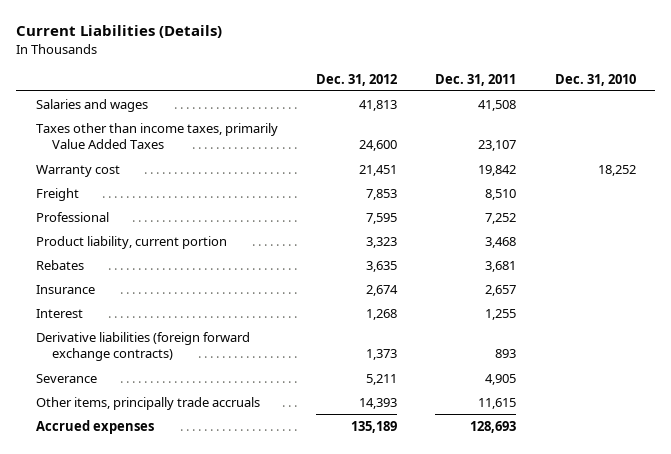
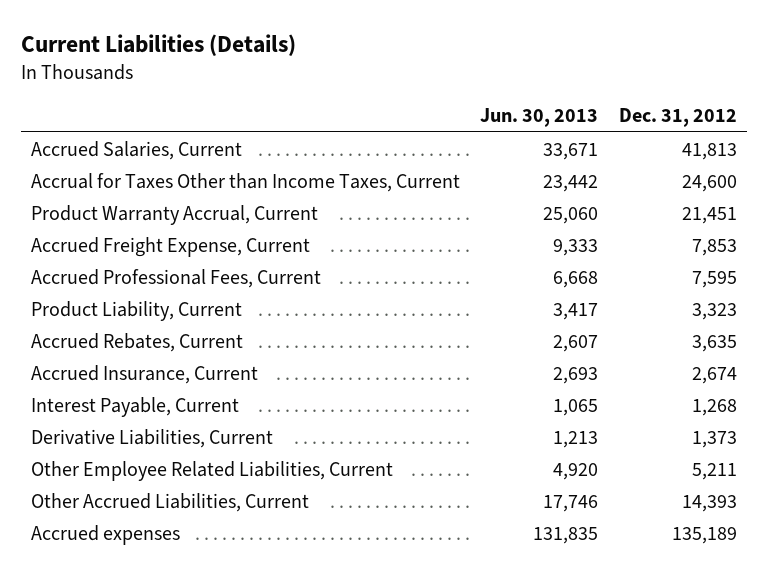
- | Dec. 31, 2012 | Dec. 31, 2011 | Dec. 31, 2010
+ | Jun. 30, 2013 | Dec. 31, 2012
- Salaries and wages | 41,813 | 41,508 |
- Taxes other than income taxes, primarily Value Added Taxes | 24,600 | 23,107 |
- Warranty cost | 21,451 | 19,842 | 18,252
- Freight | 7,853 | 8,510 |
- Professional | 7,595 | 7,252 |
- Product liability, current portion | 3,323 | 3,468 |
- Rebates | 3,635 | 3,681 |
- Insurance | 2,674 | 2,657 |
- Interest | 1,268 | 1,255 |
- Derivative liabilities (foreign forward exchange contracts) | 1,373 | 893 |
- Severance | 5,211 | 4,905 |
- Other items, principally trade accruals | 14,393 | 11,615 |
+ Accrued Salaries, Current | 33,671 | 41,813
+ Accrual for Taxes Other than Income Taxes, Current | 23,442 | 24,600
+ Product Warranty Accrual, Current | 25,060 | 21,451
+ Accrued Freight Expense, Current | 9,333 | 7,853
+ Accrued Professional Fees, Current | 6,668 | 7,595
+ Product Liability, Current | 3,417 | 3,323
+ Accrued Rebates, Current | 2,607 | 3,635
+ Accrued Insurance, Current | 2,693 | 2,674
+ Interest Payable, Current | 1,065 | 1,268
+ Derivative Liabilities, Current | 1,213 | 1,373
+ Other Employee Related Liabilities, Current | 4,920 | 5,211
+ Other Accrued Liabilities, Current | 17,746 | 14,393

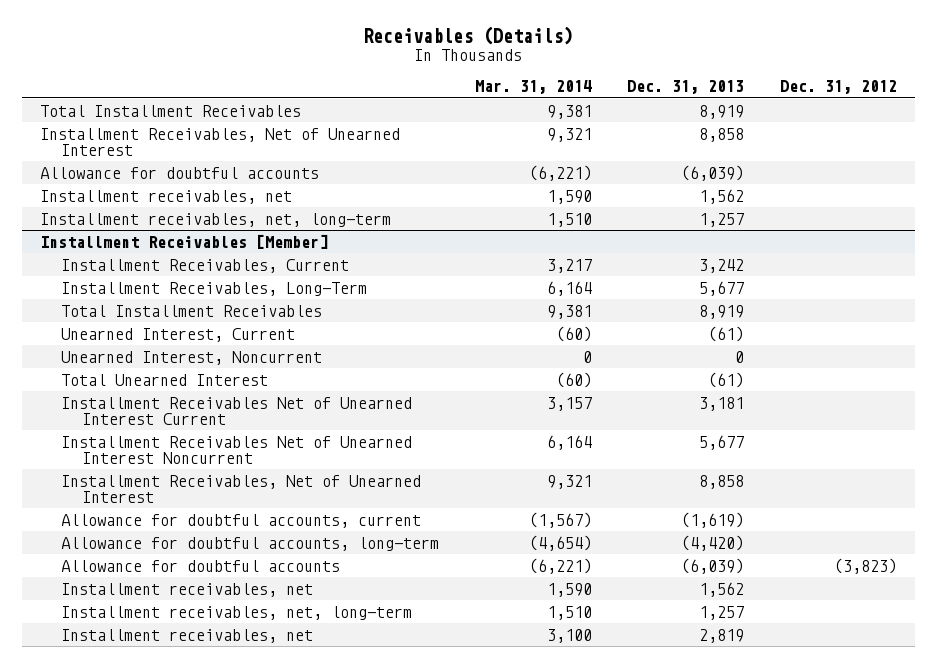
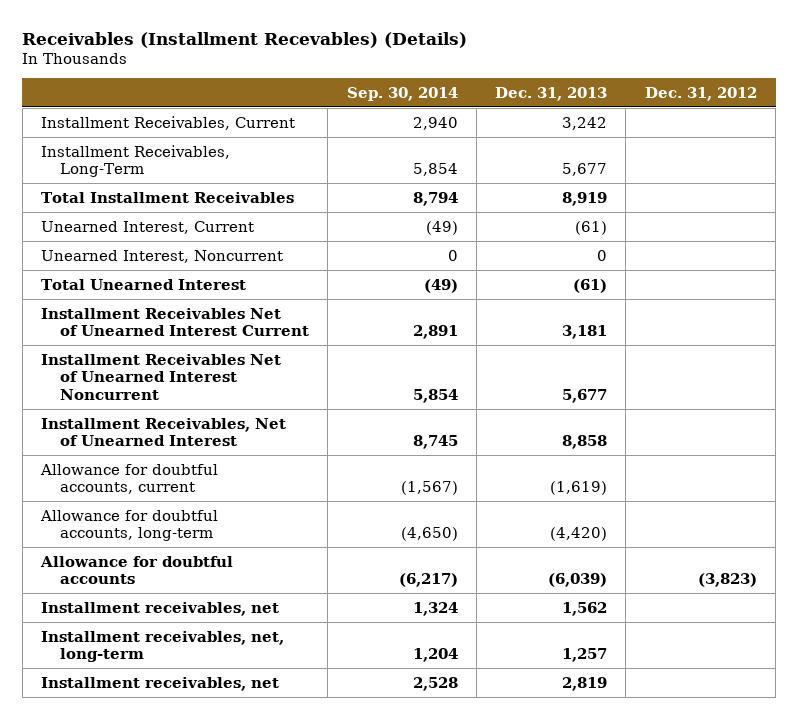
- Receivables (Details)
+ Receivables (Installment Recevables) (Details)
- | Mar. 31, 2014 | Dec. 31, 2013 | Dec. 31, 2012
+ | Sep. 30, 2014 | Dec. 31, 2013 | Dec. 31, 2012
- Total Installment Receivables | 9,381 | 8,919 |
- Installment Receivables, Net of Unearned Interest | 9,321 | 8,858 |
- Allowance for doubtful accounts | (6,221) | (6,039) |
- Installment receivables, net | 1,590 | 1,562 |
- Installment receivables, net, long-term | 1,510 | 1,257 |
- Installment Receivables [Member]

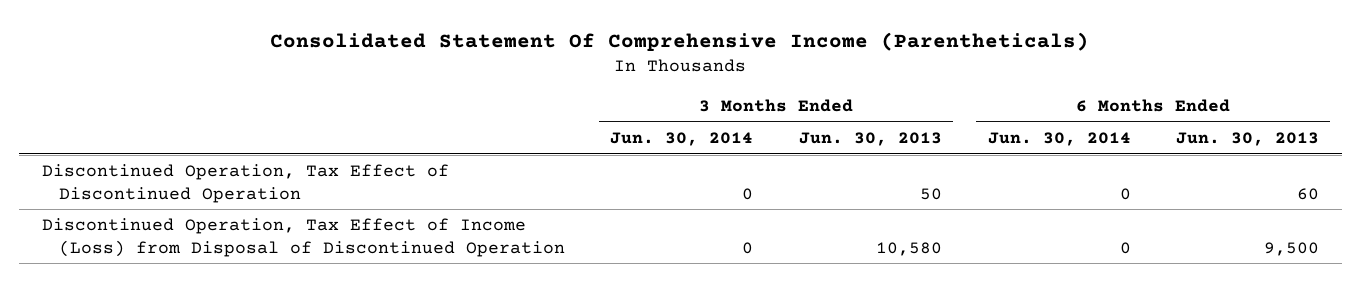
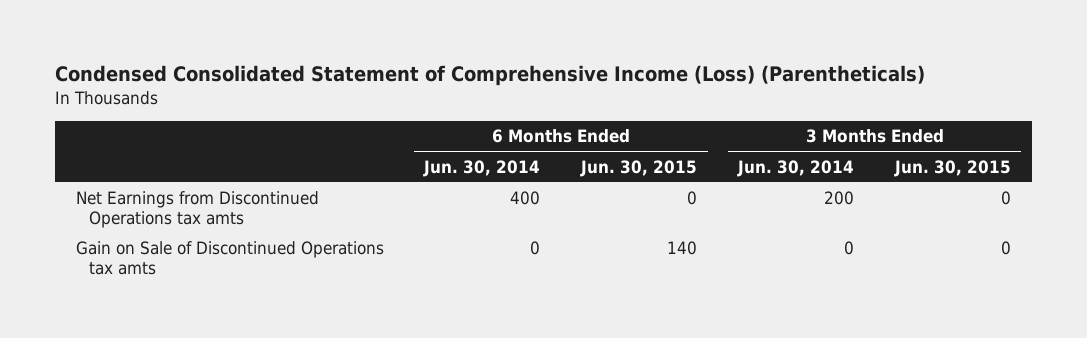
- Consolidated Statement Of Comprehensive Income (Parentheticals)
+ Condensed Consolidated Statement of Comprehensive Income (Loss) (Parentheticals)
- | 3 Months Ended Jun. 30, 2014 | 3 Months Ended Jun. 30, 2013 | 6 Months Ended Jun. 30, 2014 | 6 Months Ended Jun. 30, 2013
+ | 6 Months Ended Jun. 30, 2014 | 6 Months Ended Jun. 30, 2015 | 3 Months Ended Jun. 30, 2014 | 3 Months Ended Jun. 30, 2015
- Discontinued Operation, Tax Effect of Discontinued Operation | 0 | 50 | 0 | 60
- Discontinued Operation, Tax Effect of Income (Loss) from Disposal of Discontinued Operation | 0 | 10,580 | 0 | 9,500
+ Net Earnings from Discontinued Operations tax amts | 400 | 0 | 200 | 0
+ Gain on Sale of Discontinued Operations tax amts | 0 | 140 | 0 | 0

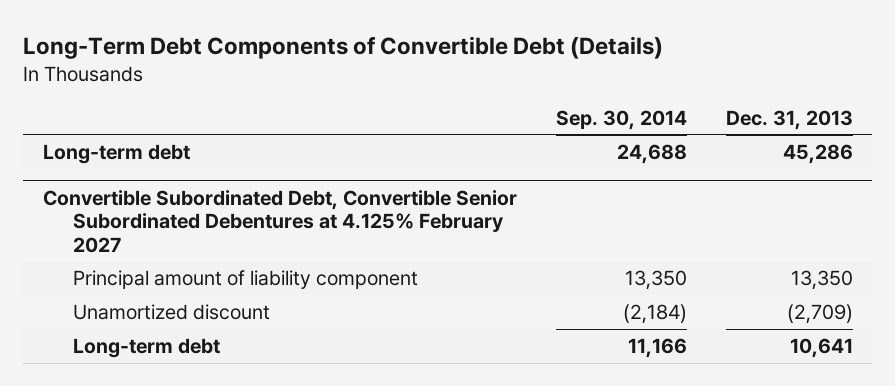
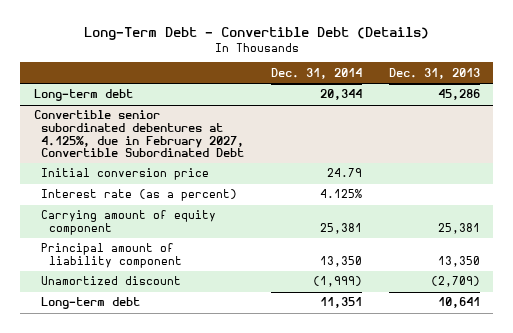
- Long-Term Debt Components of Convertible Debt (Details)
+ Long-Term Debt - Convertible Debt (Details)
- | Sep. 30, 2014 | Dec. 31, 2013
+ | Dec. 31, 2014 | Dec. 31, 2013
- Convertible Subordinated Debt, Convertible Senior Subordinated Debentures at 4.125% February 2027
+ Convertible senior subordinated debentures at 4.125%, due in February 2027, Convertible Subordinated Debt
+ Initial conversion price | 24.79 |
+ Interest rate (as a percent) | 4.125% |
+ Carrying amount of equity component | 25,381 | 25,381

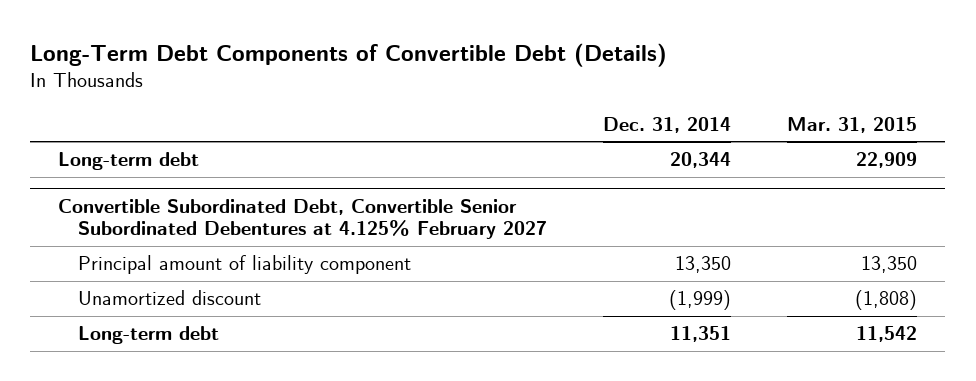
- Long-Term Debt - Convertible Debt (Details)
+ Long-Term Debt Components of Convertible Debt (Details)
- | Dec. 31, 2014 | Dec. 31, 2013
+ | Dec. 31, 2014 | Mar. 31, 2015
- Convertible senior subordinated debentures at 4.125%, due in February 2027, Convertible Subordinated Debt
- Initial conversion price | 24.79 |
- Interest rate (as a percent) | 4.125% |
- Carrying amount of equity component | 25,381 | 25,381
+ Convertible Subordinated Debt, Convertible Senior Subordinated Debentures at 4.125% February 2027

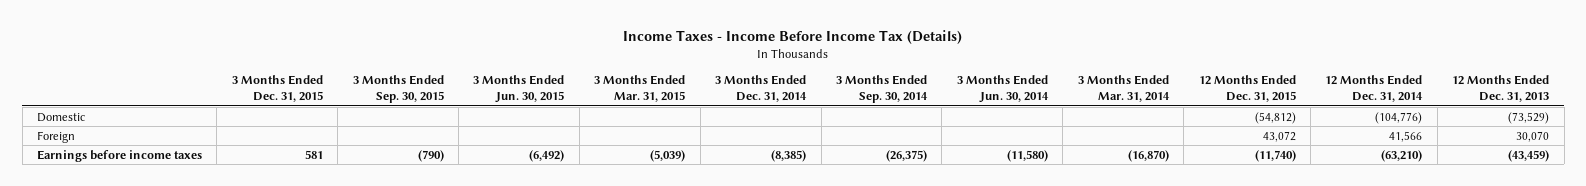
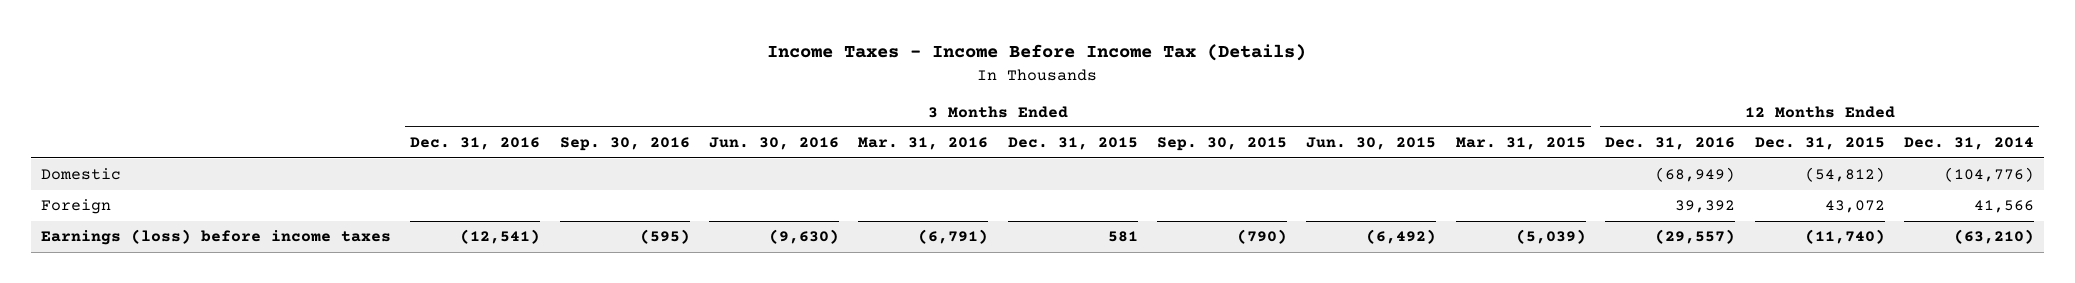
- | 3 Months Ended Dec. 31, 2015 | 3 Months Ended Sep. 30, 2015 | 3 Months Ended Jun. 30, 2015 | 3 Months Ended Mar. 31, 2015 | 3 Months Ended Dec. 31, 2014 | 3 Months Ended Sep. 30, 2014 | 3 Months Ended Jun. 30, 2014 | 3 Months Ended Mar. 31, 2014 | 12 Months Ended Dec. 31, 2015 | 12 Months Ended Dec. 31, 2014 | 12 Months Ended Dec. 31, 2013
+ | 3 Months Ended Dec. 31, 2016 | 3 Months Ended Sep. 30, 2016 | 3 Months Ended Jun. 30, 2016 | 3 Months Ended Mar. 31, 2016 | 3 Months Ended Dec. 31, 2015 | 3 Months Ended Sep. 30, 2015 | 3 Months Ended Jun. 30, 2015 | 3 Months Ended Mar. 31, 2015 | 12 Months Ended Dec. 31, 2016 | 12 Months Ended Dec. 31, 2015 | 12 Months Ended Dec. 31, 2014
- Earnings before income taxes | 581 | (790) | (6,492) | (5,039) | (8,385) | (26,375) | (11,580) | (16,870) | (11,740) | (63,210) | (43,459)
+ Earnings (loss) before income taxes | (12,541) | (595) | (9,630) | (6,791) | 581 | (790) | (6,492) | (5,039) | (29,557) | (11,740) | (63,210)

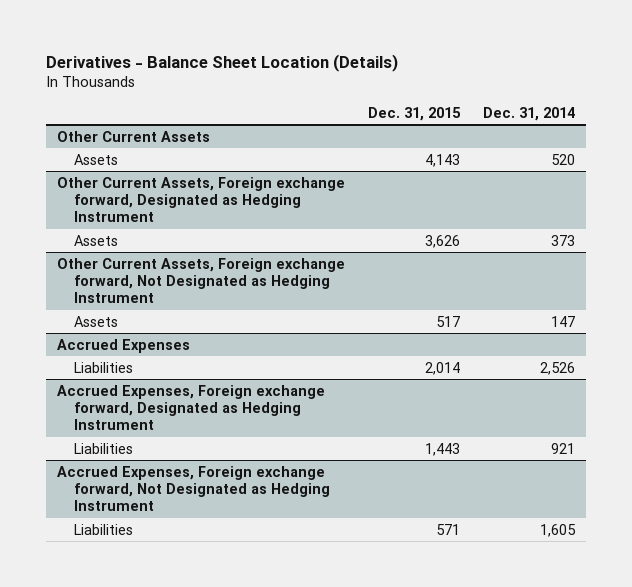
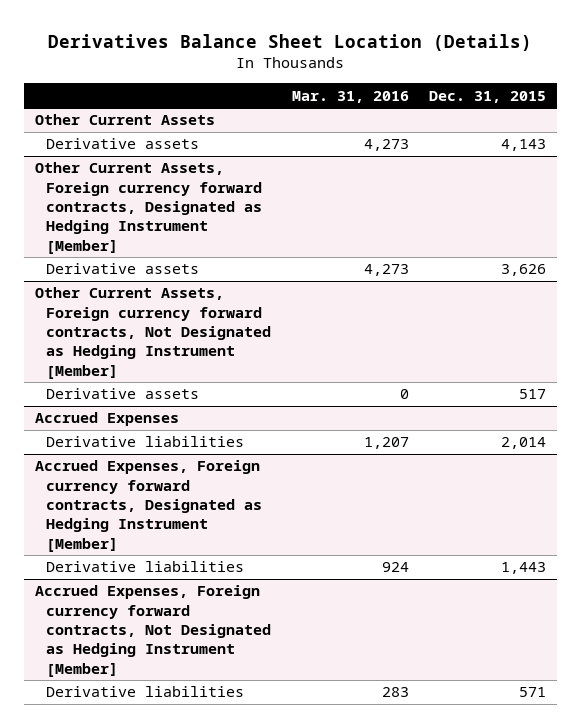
- Derivatives - Balance Sheet Location (Details)
+ Derivatives Balance Sheet Location (Details)
- | Dec. 31, 2015 | Dec. 31, 2014
+ | Mar. 31, 2016 | Dec. 31, 2015
@ Other Current Assets
- Assets | 4,143 | 520
- Other Current Assets, Foreign exchange forward, Designated as Hedging Instrument
- Assets | 3,626 | 373
- Other Current Assets, Foreign exchange forward, Not Designated as Hedging Instrument
- Assets | 517 | 147
@ Other Current Assets
+ Derivative assets | 4,273 | 4,143
+ Other Current Assets, Foreign currency forward contracts, Designated as Hedging Instrument [Member]
+ Derivative assets | 4,273 | 3,626
+ Other Current Assets, Foreign currency forward contracts, Not Designated as Hedging Instrument [Member]
+ Derivative assets | 0 | 517
@ Accrued Expenses
- Liabilities | 2,014 | 2,526
- Accrued Expenses, Foreign exchange forward, Designated as Hedging Instrument
- Liabilities | 1,443 | 921
- Accrued Expenses, Foreign exchange forward, Not Designated as Hedging Instrument
- Liabilities | 571 | 1,605
@ Accrued Expenses
+ Derivative liabilities | 1,207 | 2,014
+ Accrued Expenses, Foreign currency forward contracts, Designated as Hedging Instrument [Member]
+ Derivative liabilities | 924 | 1,443
+ Accrued Expenses, Foreign currency forward contracts, Not Designated as Hedging Instrument [Member]
+ Derivative liabilities | 283 | 571

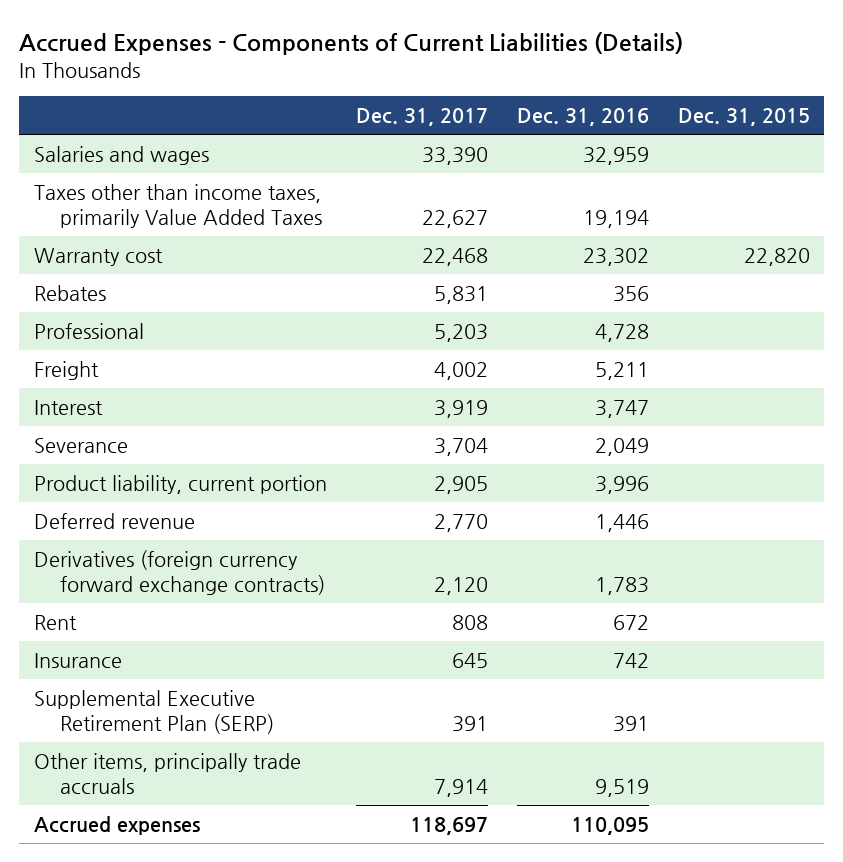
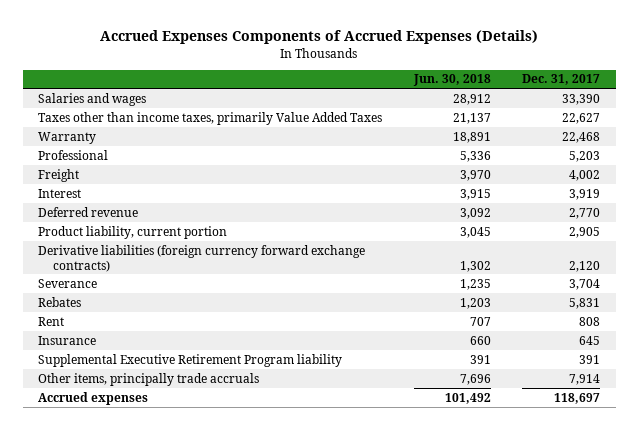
- Accrued Expenses - Components of Current Liabilities (Details)
+ Accrued Expenses Components of Accrued Expenses (Details)
- | Dec. 31, 2017 | Dec. 31, 2016 | Dec. 31, 2015
+ | Jun. 30, 2018 | Dec. 31, 2017
- Warranty cost | 22,468 | 23,302 | 22,820
+ Warranty | 18,891 | 22,468
- Derivatives (foreign currency forward exchange contracts) | 2,120 | 1,783 |
moved down: Product liability, current portion | 3,045 | 2,905
+ Derivative liabilities (foreign currency forward exchange contracts) | 1,302 | 2,120
moved down: Severance | 1,235 | 3,704
moved down: Rebates | 1,203 | 5,831
- Supplemental Executive Retirement Plan (SERP) | 391 | 391 |
+ Supplemental Executive Retirement Program liability | 391 | 391

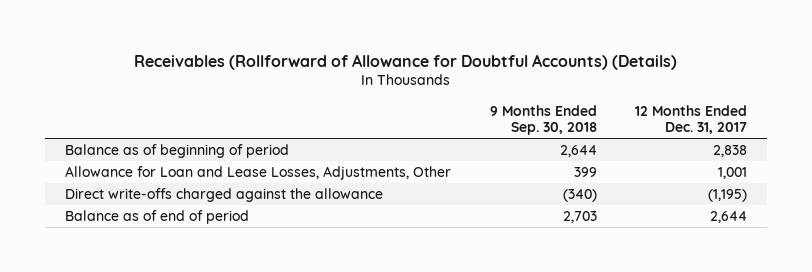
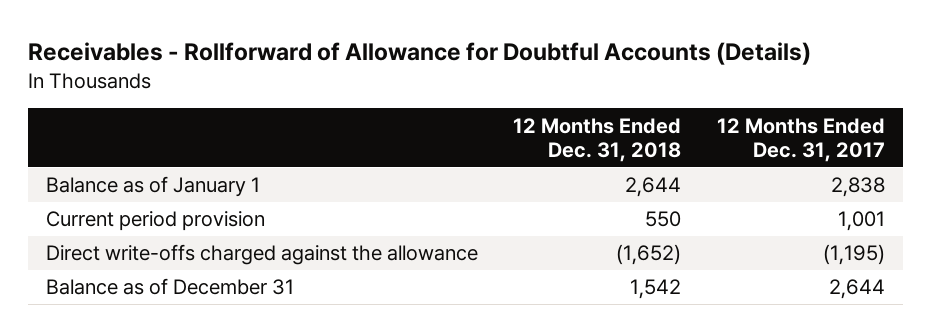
- Receivables (Rollforward of Allowance for Doubtful Accounts) (Details)
+ Receivables - Rollforward of Allowance for Doubtful Accounts (Details)
- | 9 Months Ended Sep. 30, 2018 | 12 Months Ended Dec. 31, 2017
+ | 12 Months Ended Dec. 31, 2018 | 12 Months Ended Dec. 31, 2017
- Balance as of beginning of period | 2,644 | 2,838
- Allowance for Loan and Lease Losses, Adjustments, Other | 399 | 1,001
+ Balance as of January 1 | 2,644 | 2,838
+ Current period provision | 550 | 1,001
- Balance as of end of period | 2,703 | 2,644
+ Balance as of December 31 | 1,542 | 2,644

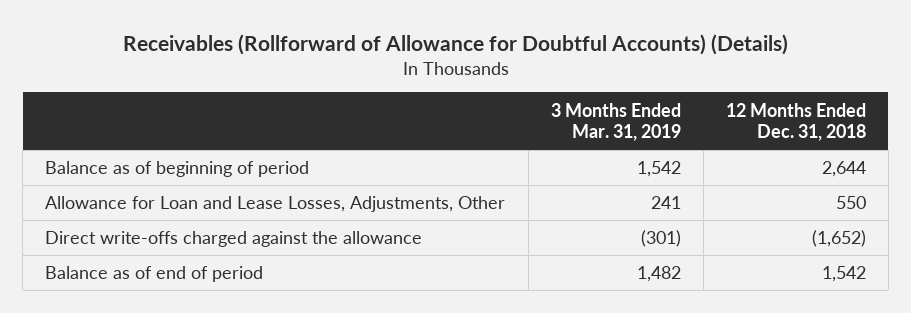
- Receivables - Rollforward of Allowance for Doubtful Accounts (Details)
+ Receivables (Rollforward of Allowance for Doubtful Accounts) (Details)
- | 12 Months Ended Dec. 31, 2018 | 12 Months Ended Dec. 31, 2017
+ | 3 Months Ended Mar. 31, 2019 | 12 Months Ended Dec. 31, 2018
- Balance as of January 1 | 2,644 | 2,838
- Current period provision | 550 | 1,001
+ Balance as of beginning of period | 1,542 | 2,644
+ Allowance for Loan and Lease Losses, Adjustments, Other | 241 | 550
- Balance as of December 31 | 1,542 | 2,644
+ Balance as of end of period | 1,482 | 1,542

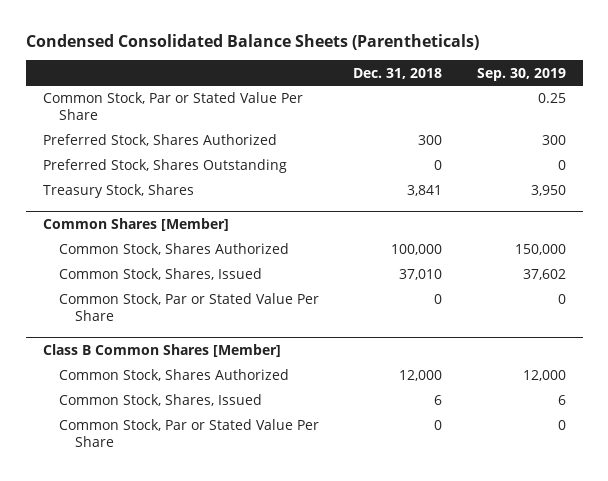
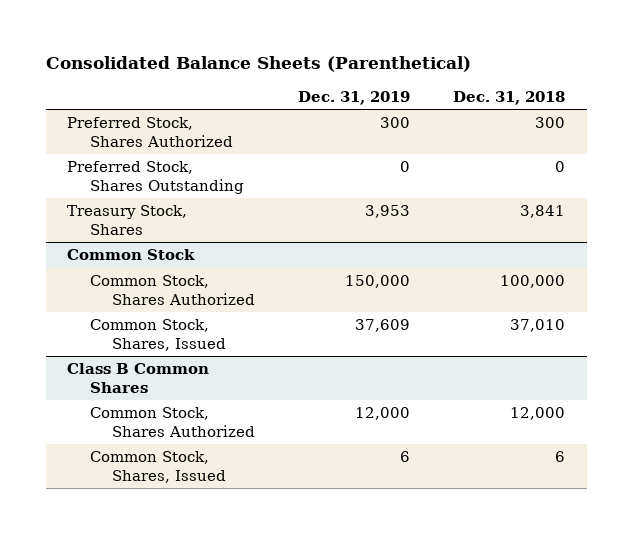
- Condensed Consolidated Balance Sheets (Parentheticals)
+ Consolidated Balance Sheets (Parenthetical)
- | Dec. 31, 2018 | Sep. 30, 2019
+ | Dec. 31, 2019 | Dec. 31, 2018
- Common Stock, Par or Stated Value Per Share | | 0.25
- Common Shares [Member]
+ Common Stock
- Common Stock, Par or Stated Value Per Share | 0 | 0
- Class B Common Shares [Member]
+ Class B Common Shares
- Common Stock, Par or Stated Value Per Share | 0 | 0

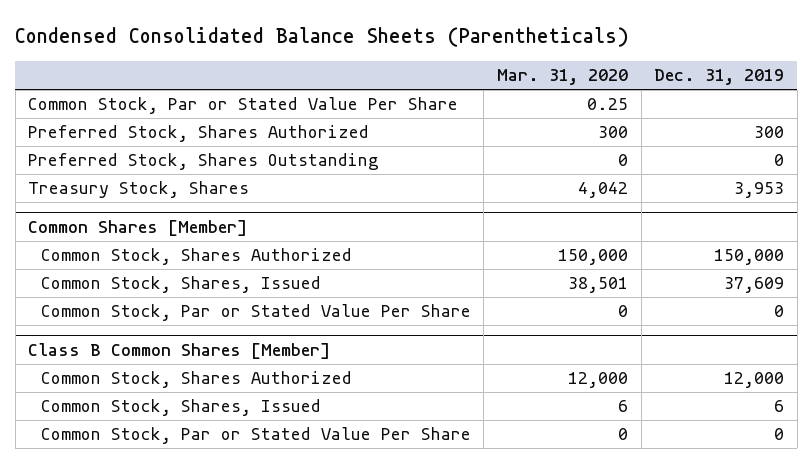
- Consolidated Balance Sheets (Parenthetical)
+ Condensed Consolidated Balance Sheets (Parentheticals)
- | Dec. 31, 2019 | Dec. 31, 2018
+ | Mar. 31, 2020 | Dec. 31, 2019
+ Common Stock, Par or Stated Value Per Share | 0.25 |
- Common Stock
+ Common Shares [Member]
- Class B Common Shares
+ Common Stock, Par or Stated Value Per Share | 0 | 0
+ Class B Common Shares [Member]
+ Common Stock, Par or Stated Value Per Share | 0 | 0

